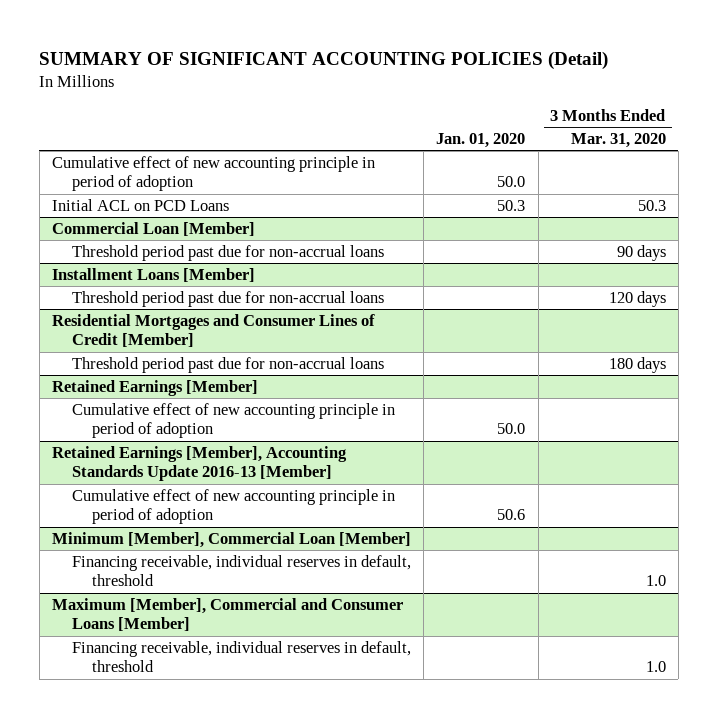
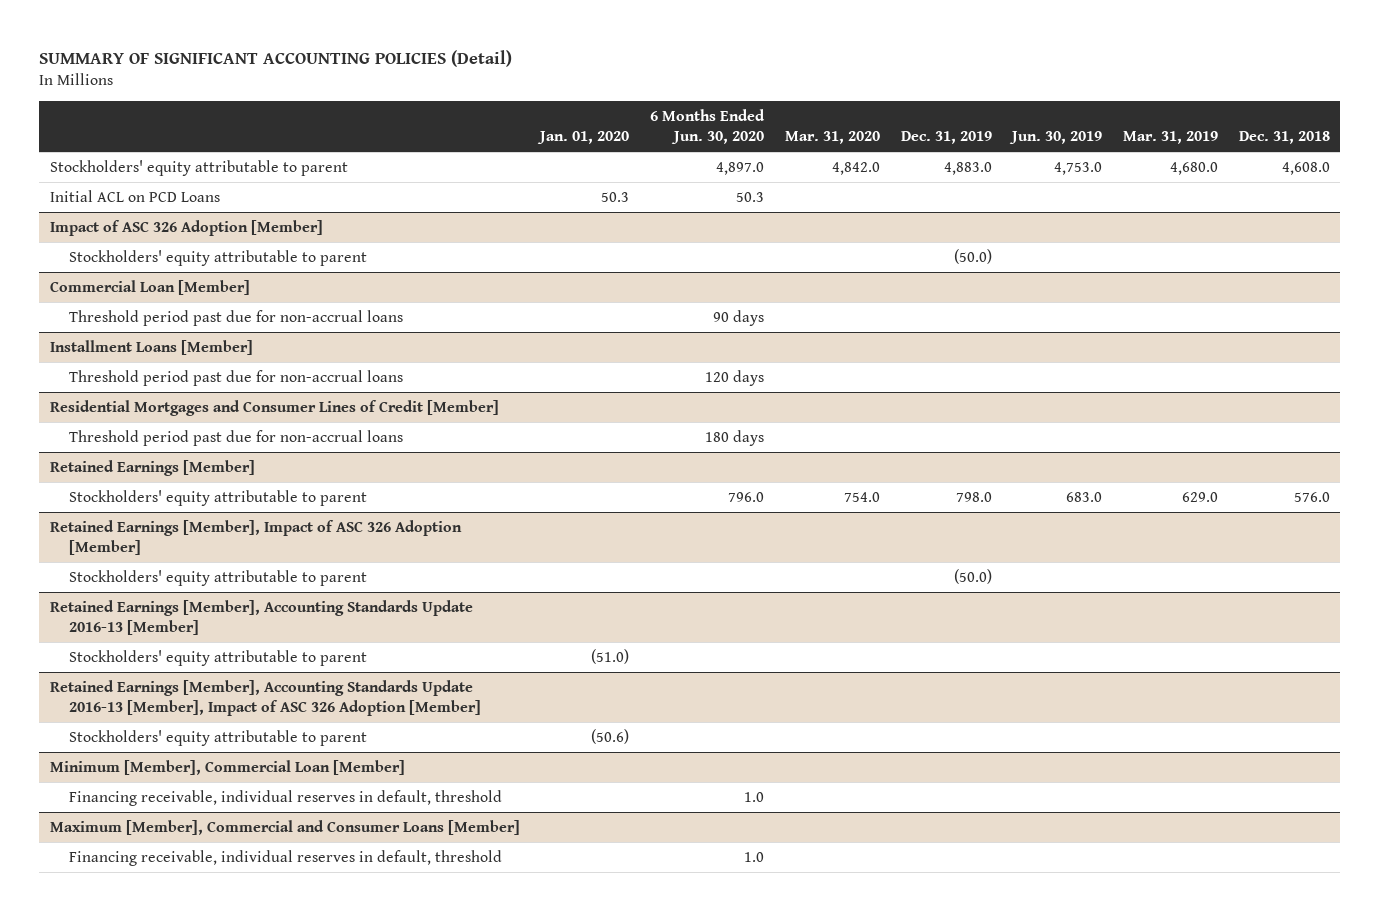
- | Jan. 01, 2020 | 3 Months Ended Mar. 31, 2020
+ | Jan. 01, 2020 | 6 Months Ended Jun. 30, 2020 | Mar. 31, 2020 | Dec. 31, 2019 | Jun. 30, 2019 | Mar. 31, 2019 | Dec. 31, 2018
- Cumulative effect of new accounting principle in period of adoption | 50.0 |
+ Stockholders' equity attributable to parent | | 4,897.0 | 4,842.0 | 4,883.0 | 4,753.0 | 4,680.0 | 4,608.0
+ Impact of ASC 326 Adoption [Member]
+ Stockholders' equity attributable to parent | | | | (50.0) | | |
@ Retained Earnings [Member]
- Cumulative effect of new accounting principle in period of adoption | 50.0 |
+ Stockholders' equity attributable to parent | | 796.0 | 754.0 | 798.0 | 683.0 | 629.0 | 576.0
+ Retained Earnings [Member], Impact of ASC 326 Adoption [Member]
+ Stockholders' equity attributable to parent | | | | (50.0) | | |
@ Retained Earnings [Member], Accounting Standards Update 2016-13 [Member]
- Cumulative effect of new accounting principle in period of adoption | 50.6 |
+ Stockholders' equity attributable to parent | (51.0) | | | | | |
+ Retained Earnings [Member], Accounting Standards Update 2016-13 [Member], Impact of ASC 326 Adoption [Member]
+ Stockholders' equity attributable to parent | (50.6) | | | | | |

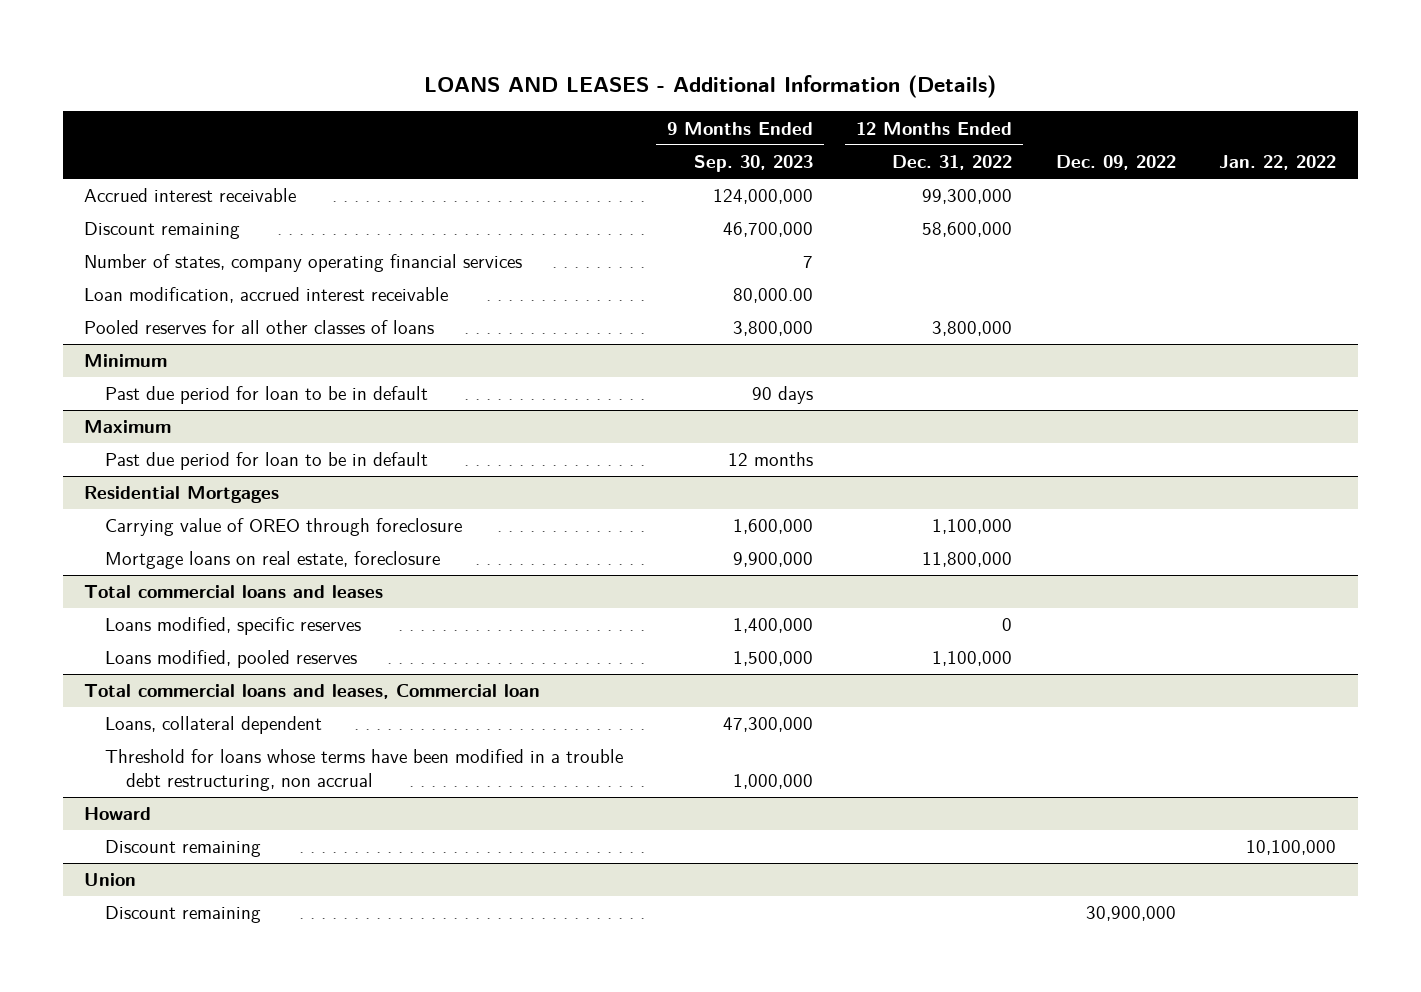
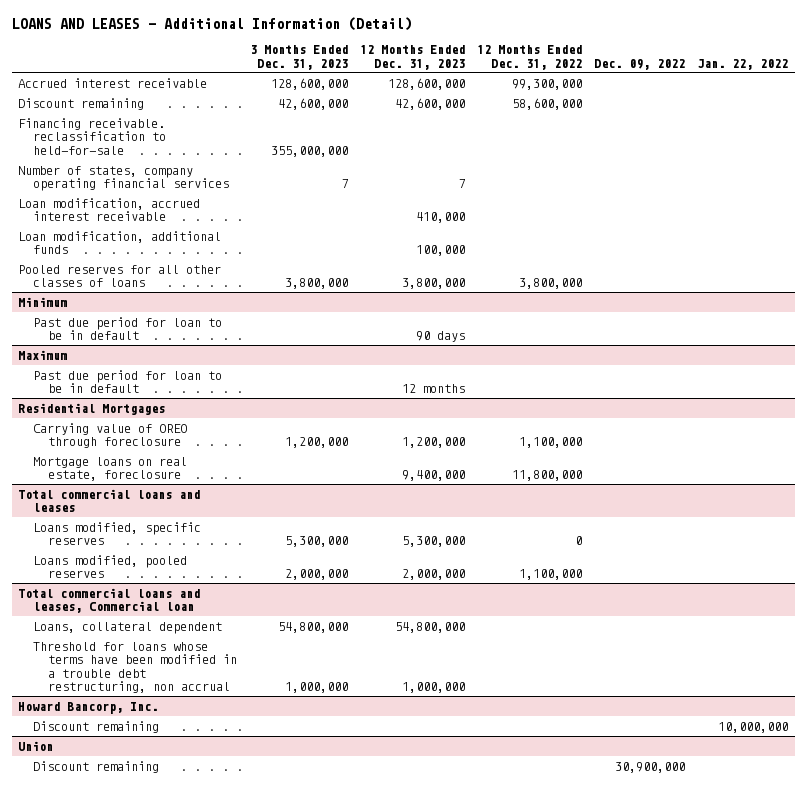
- LOANS AND LEASES - Additional Information (Details)
+ LOANS AND LEASES - Additional Information (Detail)
- | 9 Months Ended Sep. 30, 2023 | 12 Months Ended Dec. 31, 2022 | Dec. 09, 2022 | Jan. 22, 2022
+ | 3 Months Ended Dec. 31, 2023 | 12 Months Ended Dec. 31, 2023 | 12 Months Ended Dec. 31, 2022 | Dec. 09, 2022 | Jan. 22, 2022
+ Financing receivable. reclassification to held-for-sale | 355,000,000 | | | |
+ Loan modification, additional funds | | 100,000 | | |
- Howard
- Discount remaining | | | | 10,100,000
+ Howard Bancorp, Inc.
+ Discount remaining | | | | | 10,000,000

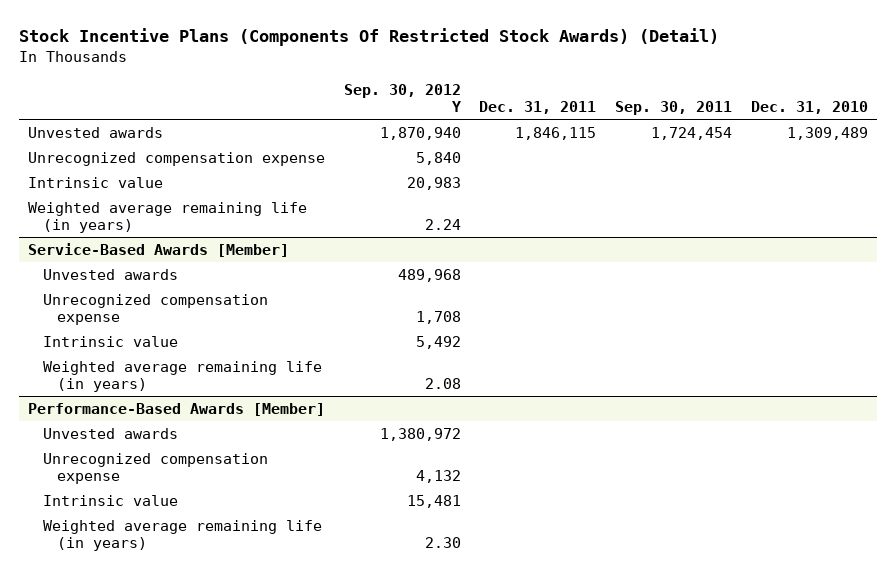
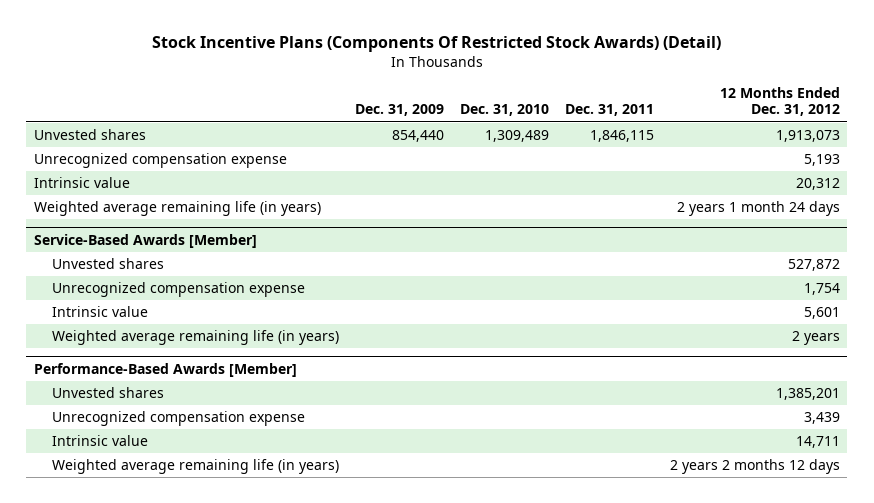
- | Sep. 30, 2012 Y | Dec. 31, 2011 | Sep. 30, 2011 | Dec. 31, 2010
+ | Dec. 31, 2009 | Dec. 31, 2010 | Dec. 31, 2011 | 12 Months Ended Dec. 31, 2012
- Unvested awards | 1,870,940 | 1,846,115 | 1,724,454 | 1,309,489
+ Unvested shares | 854,440 | 1,309,489 | 1,846,115 | 1,913,073
@ Service-Based Awards [Member]
- Unvested awards | 489,968 | | |
+ Unvested shares | | | | 527,872
@ Performance-Based Awards [Member]
- Unvested awards | 1,380,972 | | |
+ Unvested shares | | | | 1,385,201

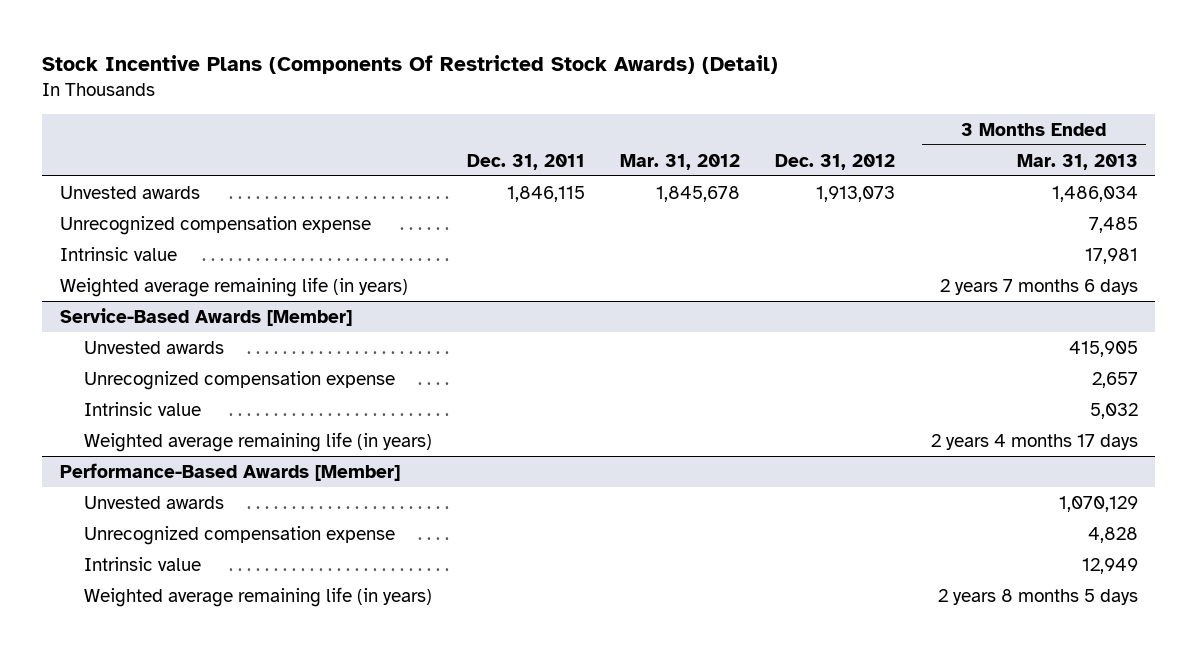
- | Dec. 31, 2009 | Dec. 31, 2010 | Dec. 31, 2011 | 12 Months Ended Dec. 31, 2012
+ | Dec. 31, 2011 | Mar. 31, 2012 | Dec. 31, 2012 | 3 Months Ended Mar. 31, 2013
- Unvested shares | 854,440 | 1,309,489 | 1,846,115 | 1,913,073
+ Unvested awards | 1,846,115 | 1,845,678 | 1,913,073 | 1,486,034
@ Service-Based Awards [Member]
- Unvested shares | | | | 527,872
+ Unvested awards | | | | 415,905
@ Performance-Based Awards [Member]
- Unvested shares | | | | 1,385,201
+ Unvested awards | | | | 1,070,129

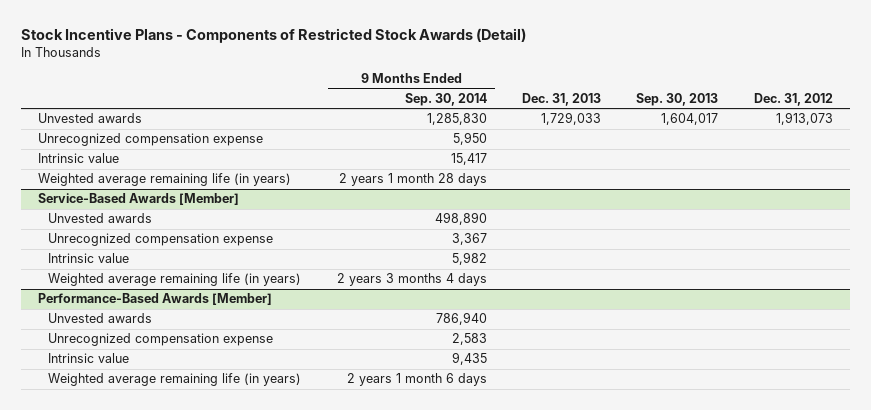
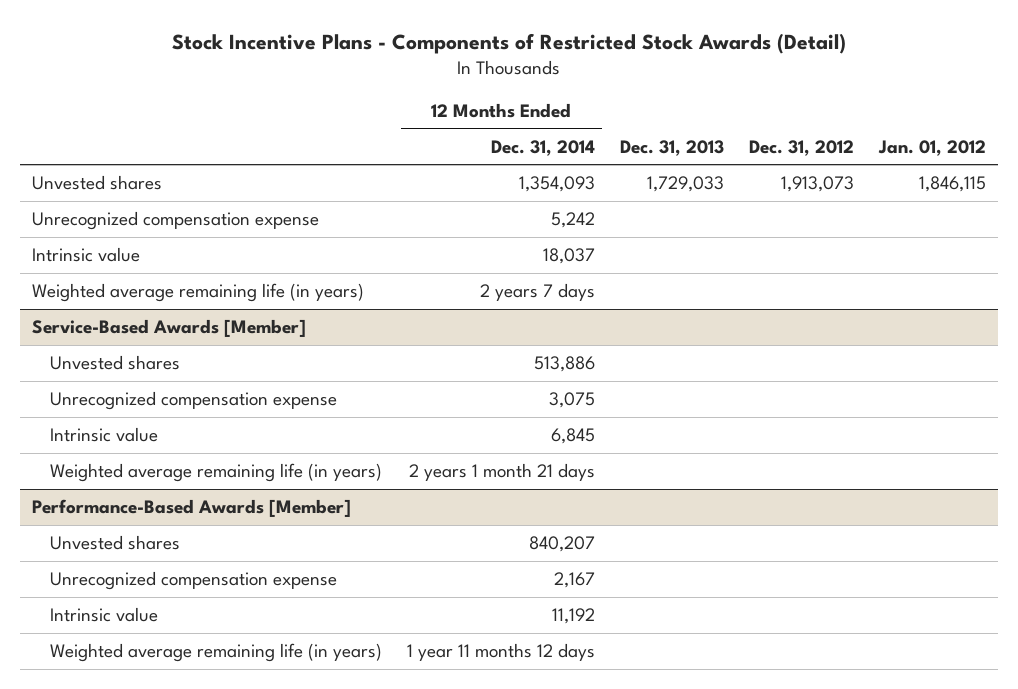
- | 9 Months Ended Sep. 30, 2014 | Dec. 31, 2013 | Sep. 30, 2013 | Dec. 31, 2012
+ | 12 Months Ended Dec. 31, 2014 | Dec. 31, 2013 | Dec. 31, 2012 | Jan. 01, 2012
- Unvested awards | 1,285,830 | 1,729,033 | 1,604,017 | 1,913,073
+ Unvested shares | 1,354,093 | 1,729,033 | 1,913,073 | 1,846,115
@ Service-Based Awards [Member]
- Unvested awards | 498,890 | | |
+ Unvested shares | 513,886 | | |
@ Performance-Based Awards [Member]
- Unvested awards | 786,940 | | |
+ Unvested shares | 840,207 | | |

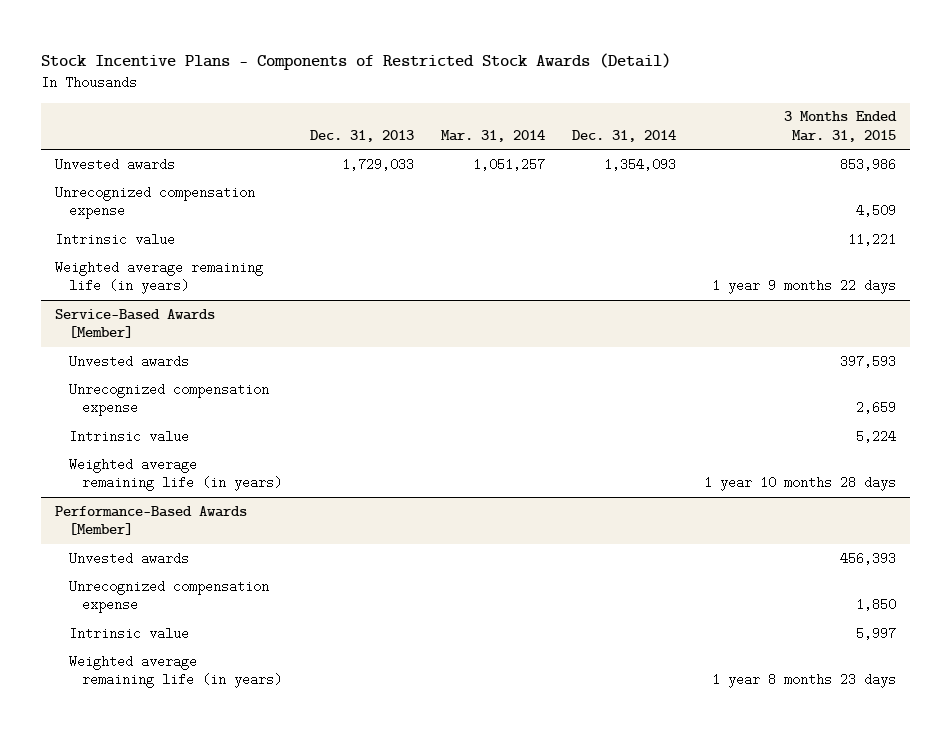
- | 12 Months Ended Dec. 31, 2014 | Dec. 31, 2013 | Dec. 31, 2012 | Jan. 01, 2012
+ | Dec. 31, 2013 | Mar. 31, 2014 | Dec. 31, 2014 | 3 Months Ended Mar. 31, 2015
- Unvested shares | 1,354,093 | 1,729,033 | 1,913,073 | 1,846,115
+ Unvested awards | 1,729,033 | 1,051,257 | 1,354,093 | 853,986
@ Service-Based Awards [Member]
- Unvested shares | 513,886 | | |
+ Unvested awards | | | | 397,593
@ Performance-Based Awards [Member]
- Unvested shares | 840,207 | | |
+ Unvested awards | | | | 456,393

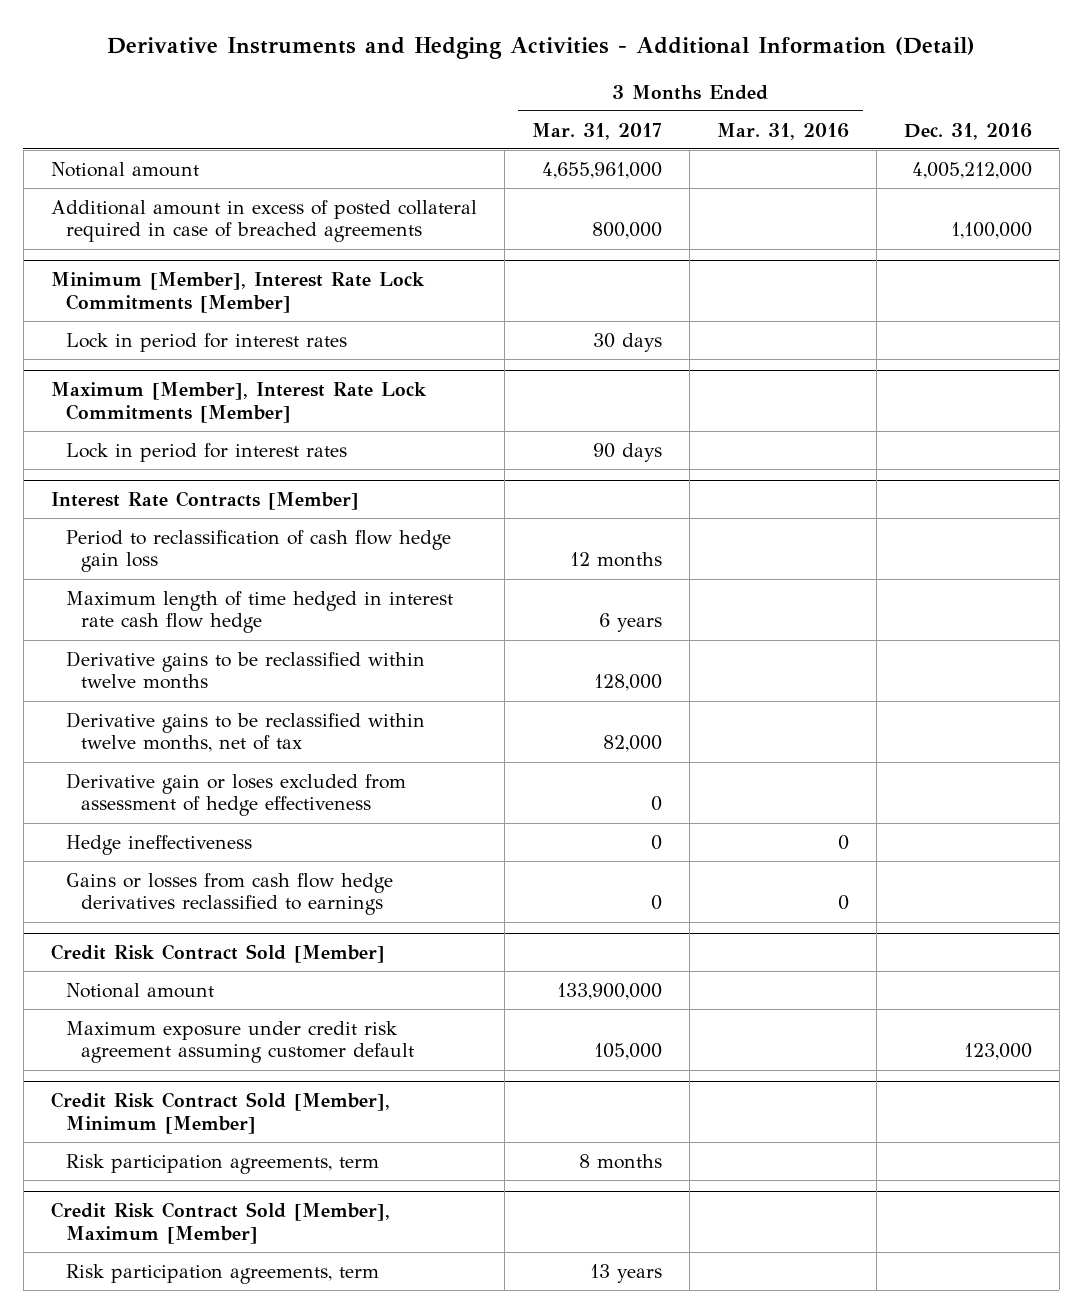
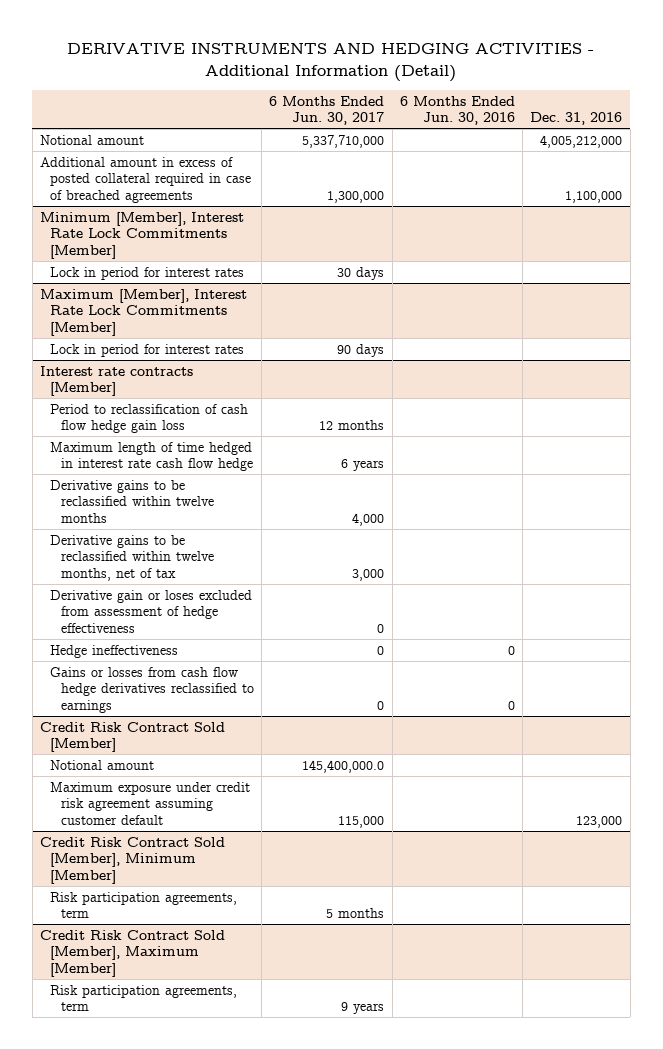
- Derivative Instruments and Hedging Activities - Additional Information (Detail)
+ DERIVATIVE INSTRUMENTS AND HEDGING ACTIVITIES - Additional Information (Detail)
- | 3 Months Ended Mar. 31, 2017 | 3 Months Ended Mar. 31, 2016 | Dec. 31, 2016
+ | 6 Months Ended Jun. 30, 2017 | 6 Months Ended Jun. 30, 2016 | Dec. 31, 2016
- Interest Rate Contracts [Member]
+ Interest rate contracts [Member]

